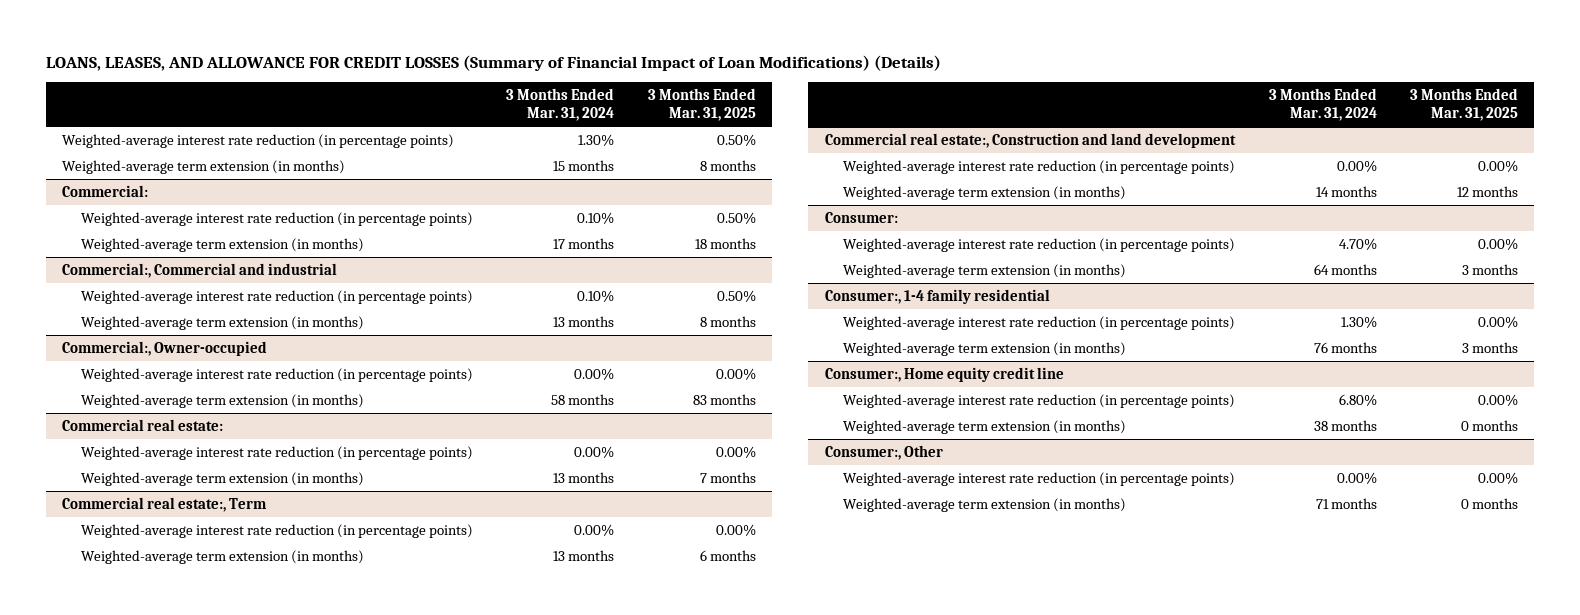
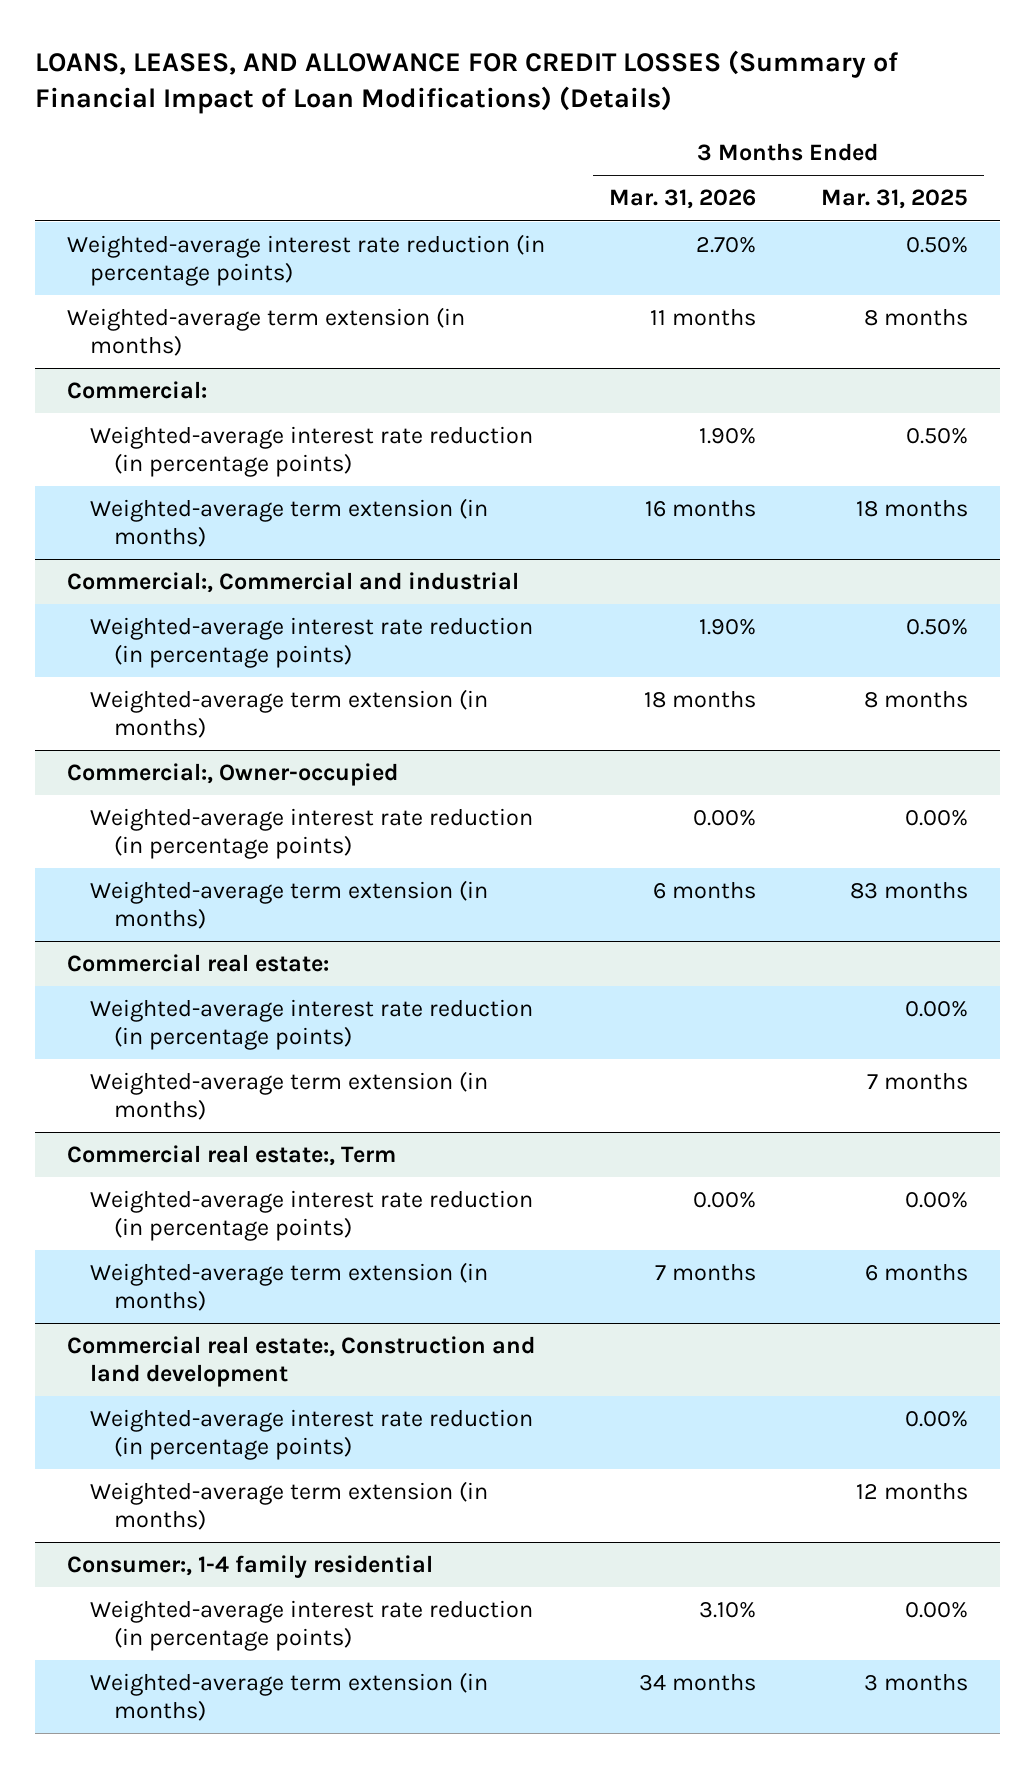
- | 3 Months Ended Mar. 31, 2024 | 3 Months Ended Mar. 31, 2025
+ | 3 Months Ended Mar. 31, 2026 | 3 Months Ended Mar. 31, 2025
- Consumer:
- Weighted-average interest rate reduction (in percentage points) | 4.70% | 0.00%
- Weighted-average term extension (in months) | 64 months | 3 months
- Consumer:, Home equity credit line
- Weighted-average interest rate reduction (in percentage points) | 6.80% | 0.00%
- Weighted-average term extension (in months) | 38 months | 0 months
- Consumer:, Other
- Weighted-average interest rate reduction (in percentage points) | 0.00% | 0.00%
- Weighted-average term extension (in months) | 71 months | 0 months

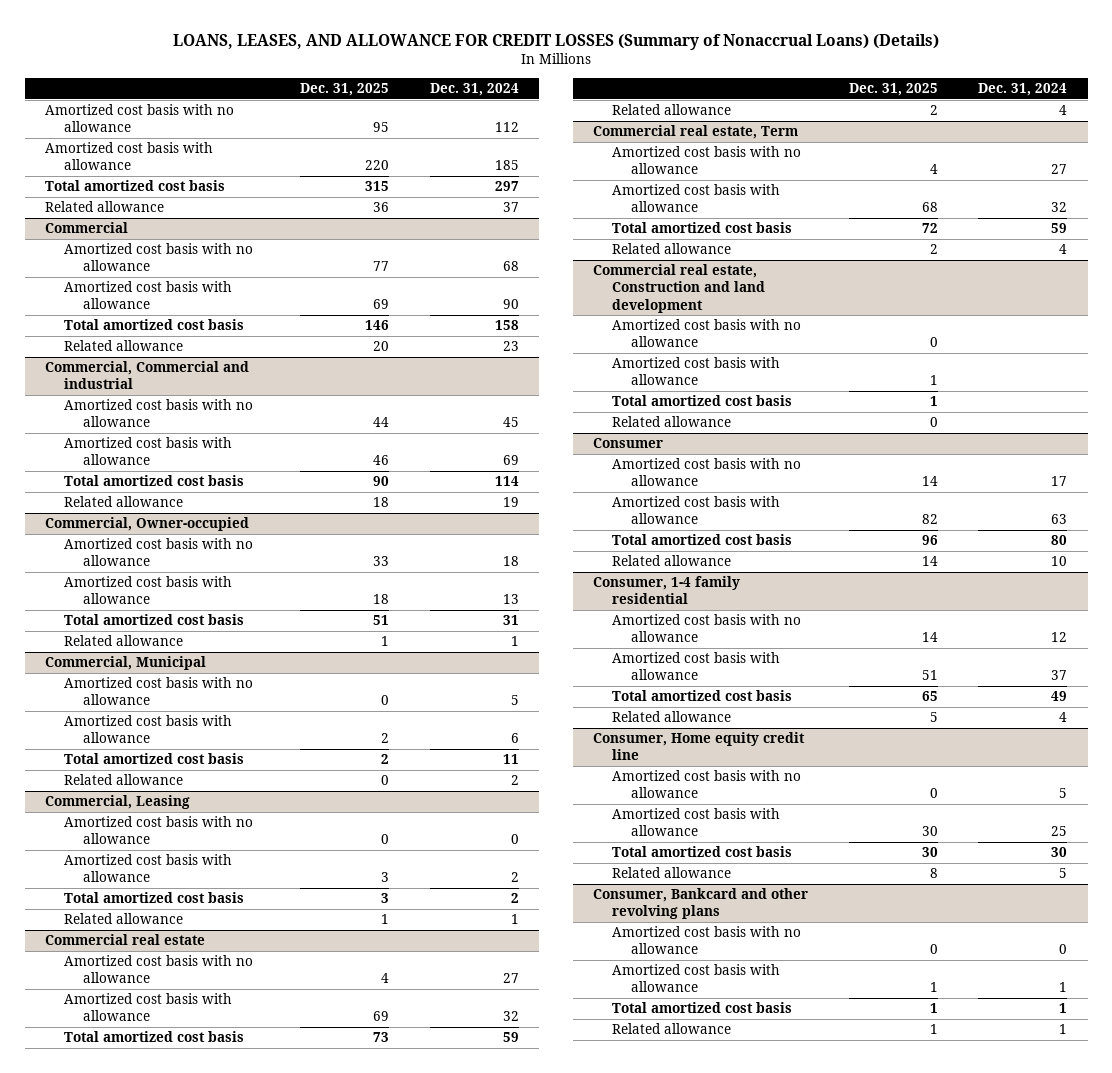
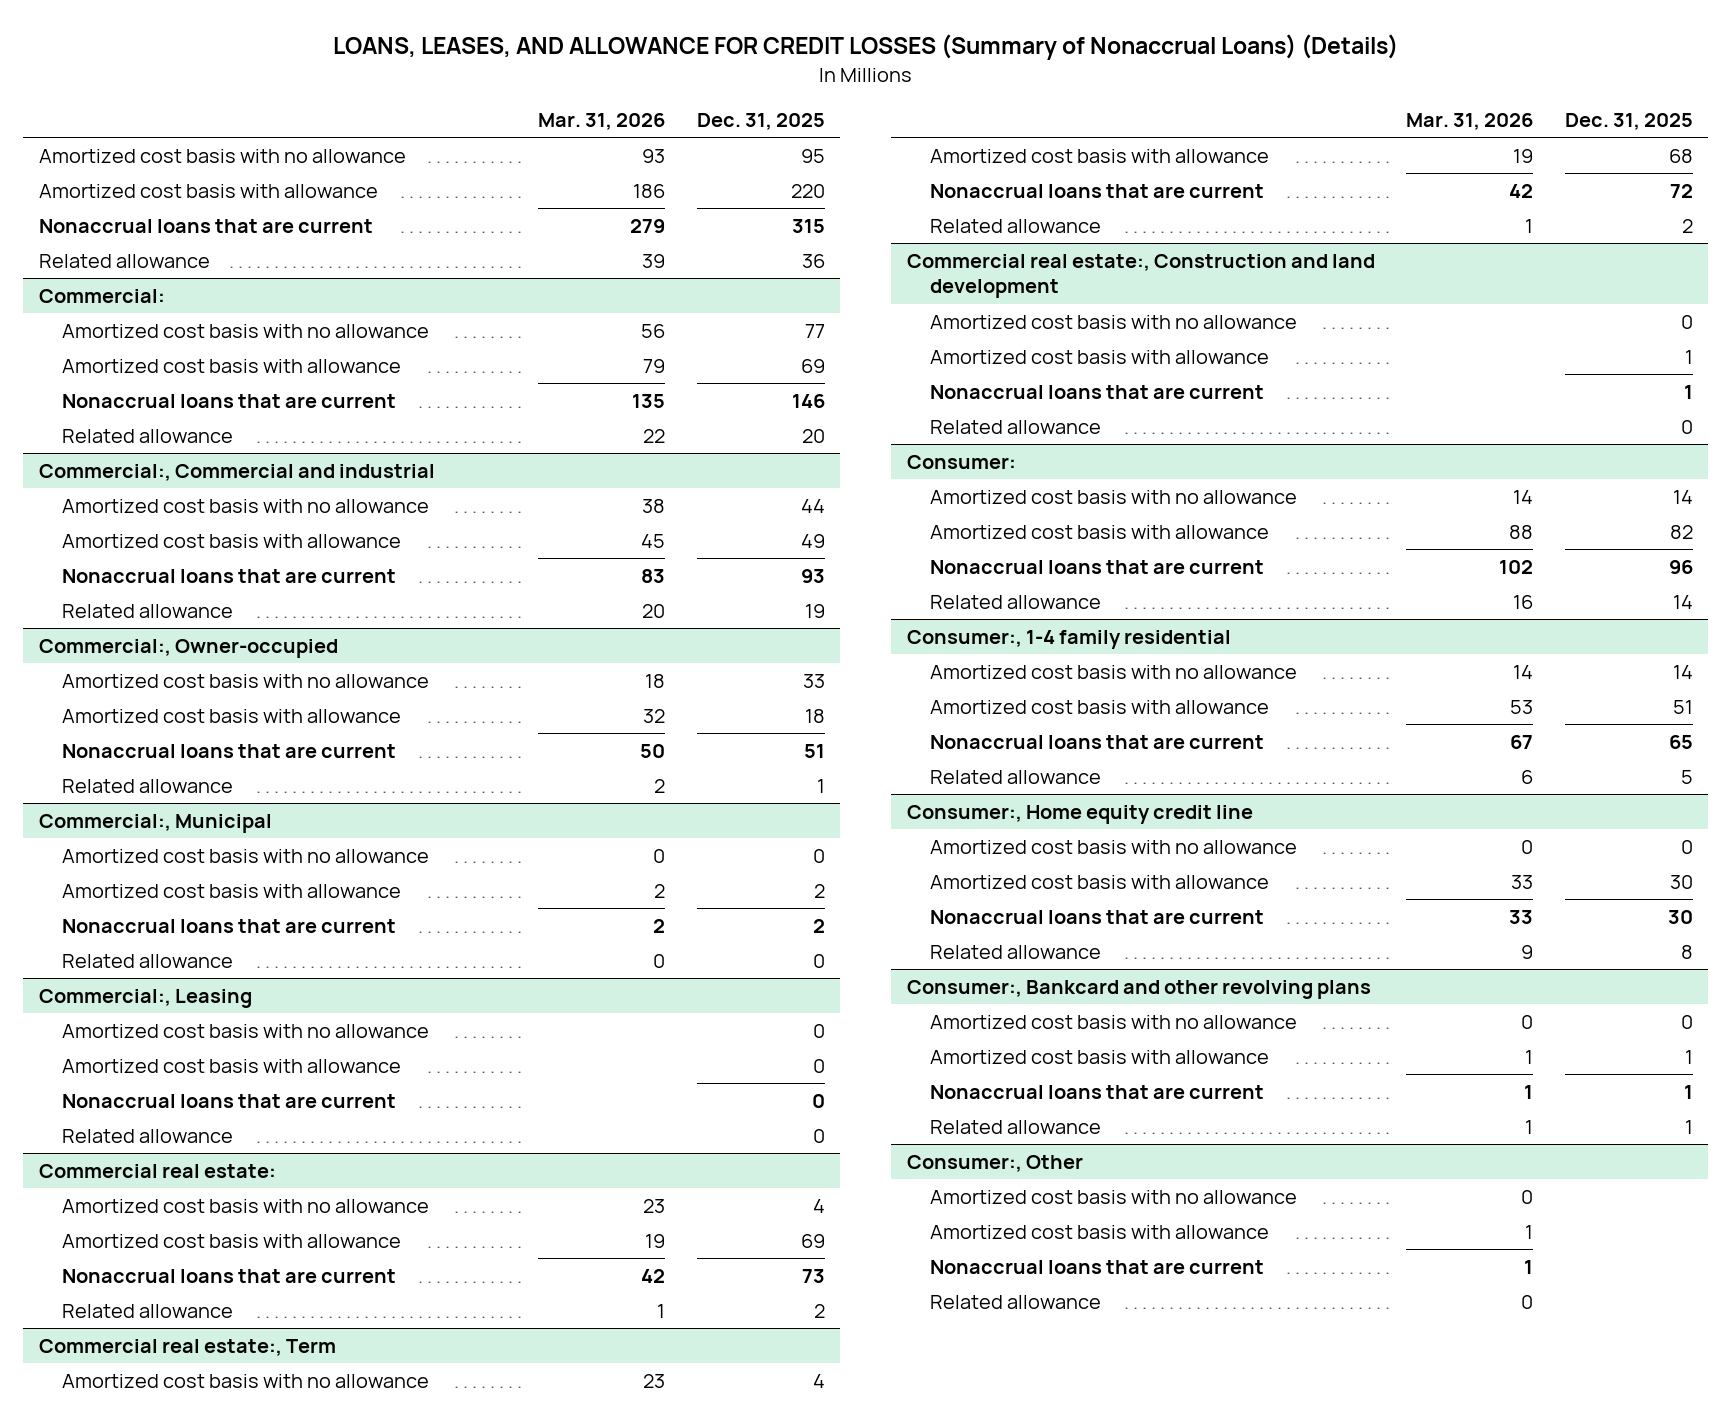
- | Dec. 31, 2025 | Dec. 31, 2024
+ | Mar. 31, 2026 | Dec. 31, 2025
- Total amortized cost basis | 315 | 297
+ Nonaccrual loans that are current | 279 | 315
- Commercial
+ Commercial:
- Total amortized cost basis | 146 | 158
+ Nonaccrual loans that are current | 135 | 146
- Commercial, Commercial and industrial
+ Commercial:, Commercial and industrial
- Amortized cost basis with allowance | 46 | 69
- Total amortized cost basis | 90 | 114
- Related allowance | 18 | 19
- Commercial, Owner-occupied
+ Amortized cost basis with allowance | 45 | 49
+ Nonaccrual loans that are current | 83 | 93
+ Related allowance | 20 | 19
+ Commercial:, Owner-occupied
- Total amortized cost basis | 51 | 31
+ Nonaccrual loans that are current | 50 | 51
- Commercial, Municipal
+ Commercial:, Municipal
- Total amortized cost basis | 2 | 11
+ Nonaccrual loans that are current | 2 | 2
- Commercial, Leasing
+ Commercial:, Leasing
- Amortized cost basis with allowance | 3 | 2
- Total amortized cost basis | 3 | 2
- Related allowance | 1 | 1
- Commercial real estate
+ Amortized cost basis with allowance | | 0
+ Nonaccrual loans that are current | | 0
+ Related allowance | | 0
+ Commercial real estate:
- Total amortized cost basis | 73 | 59
+ Nonaccrual loans that are current | 42 | 73
- Commercial real estate, Term
+ Commercial real estate:, Term
- Total amortized cost basis | 72 | 59
+ Nonaccrual loans that are current | 42 | 72
- Commercial real estate, Construction and land development
+ Commercial real estate:, Construction and land development
- Total amortized cost basis | 1 |
+ Nonaccrual loans that are current | | 1
- Consumer
+ Consumer:
- Total amortized cost basis | 96 | 80
+ Nonaccrual loans that are current | 102 | 96
- Consumer, 1-4 family residential
+ Consumer:, 1-4 family residential
- Total amortized cost basis | 65 | 49
+ Nonaccrual loans that are current | 67 | 65
- Consumer, Home equity credit line
+ Consumer:, Home equity credit line
- Total amortized cost basis | 30 | 30
+ Nonaccrual loans that are current | 33 | 30
- Consumer, Bankcard and other revolving plans
+ Consumer:, Bankcard and other revolving plans
- Total amortized cost basis | 1 | 1
+ Nonaccrual loans that are current | 1 | 1
+ Consumer:, Other
+ Amortized cost basis with no allowance | 0 |
+ Amortized cost basis with allowance | 1 |
+ Nonaccrual loans that are current | 1 |
+ Related allowance | 0 |

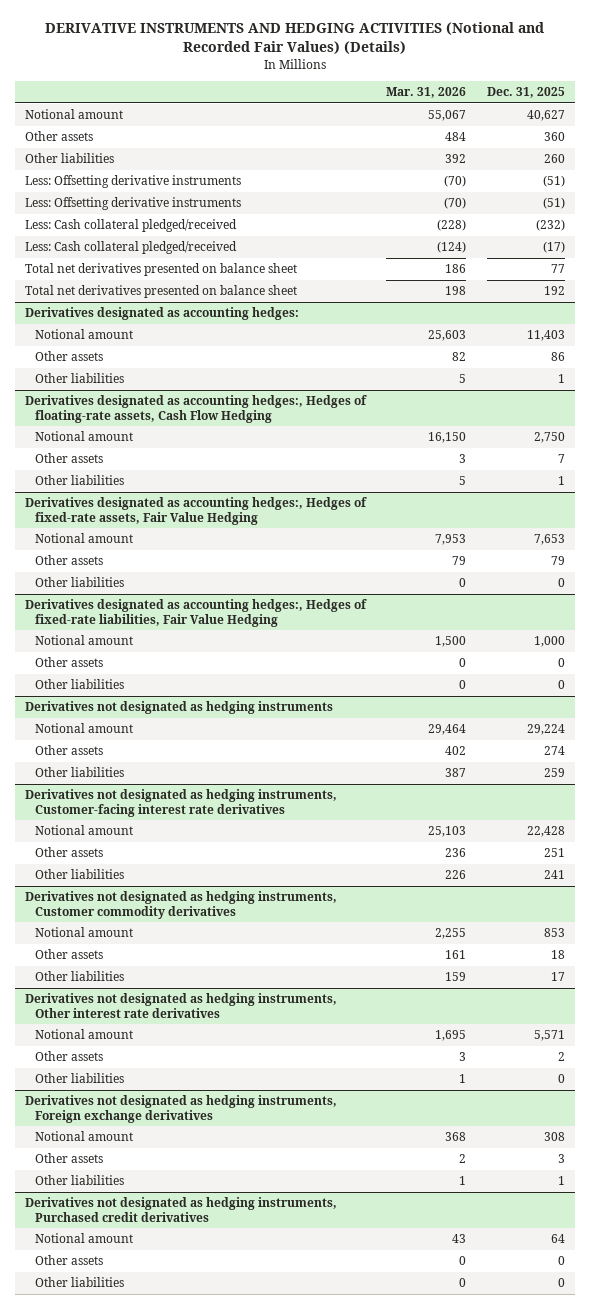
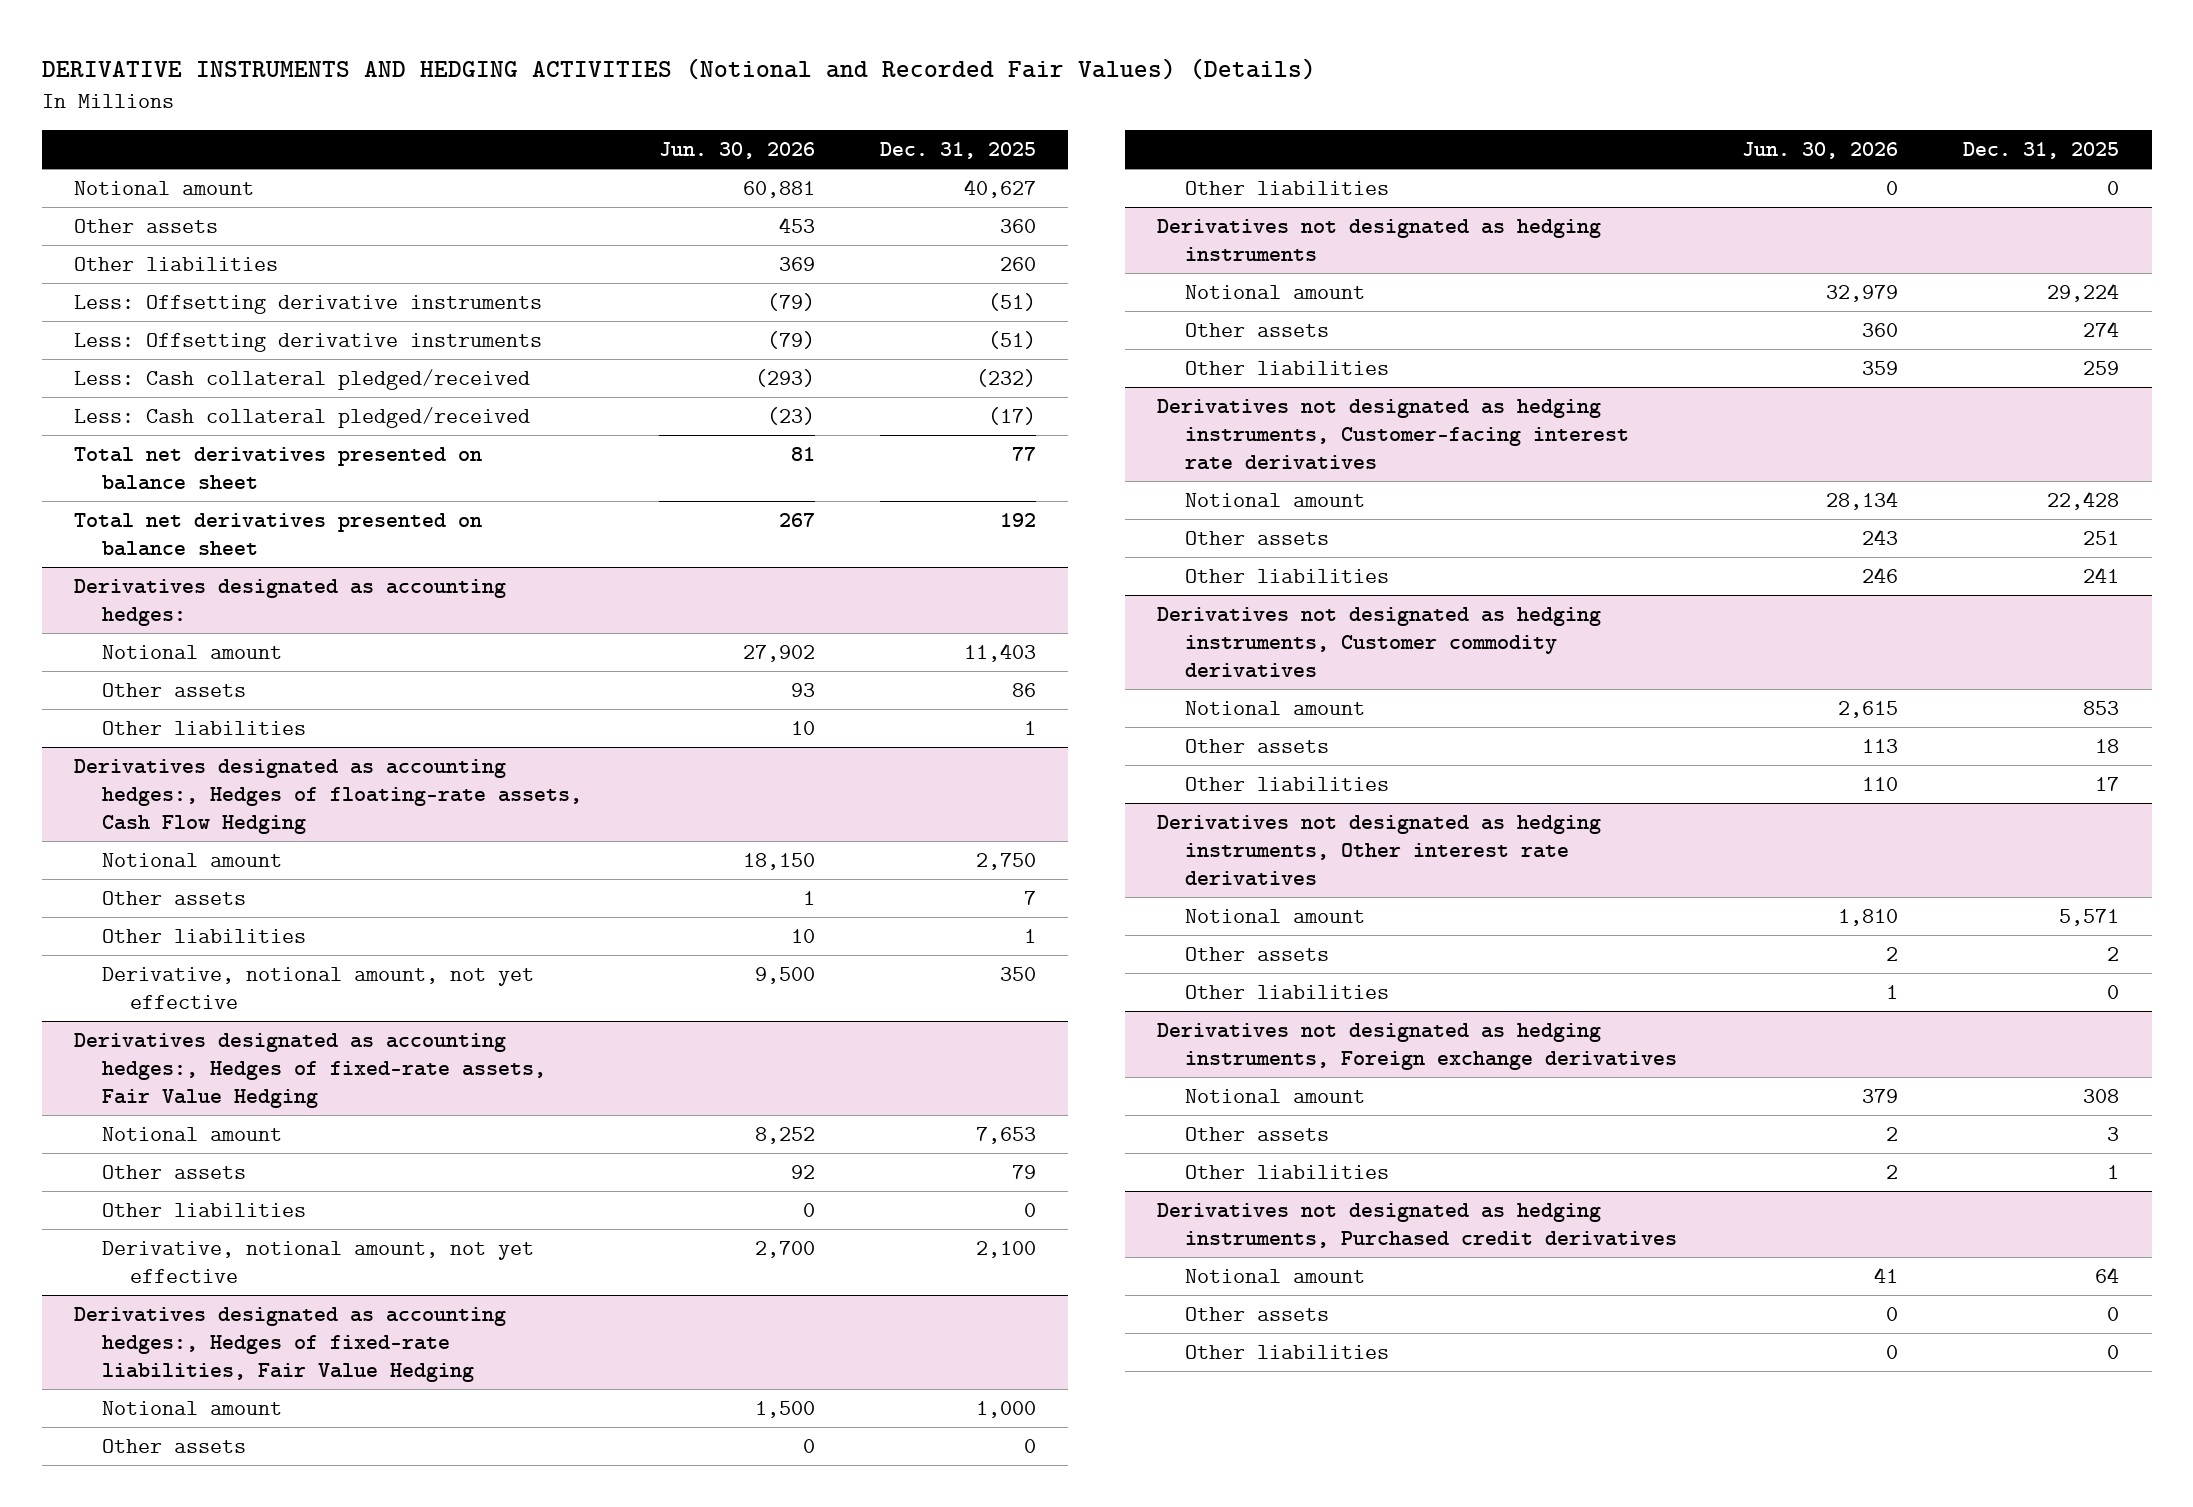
- | Mar. 31, 2026 | Dec. 31, 2025
+ | Jun. 30, 2026 | Dec. 31, 2025
@ Derivatives designated as accounting hedges:, Hedges of floating-rate assets, Cash Flow Hedging
+ Derivative, notional amount, not yet effective | 9,500 | 350
@ Derivatives designated as accounting hedges:, Hedges of fixed-rate assets, Fair Value Hedging
+ Derivative, notional amount, not yet effective | 2,700 | 2,100

